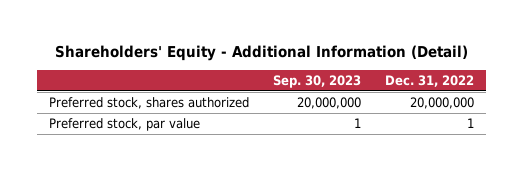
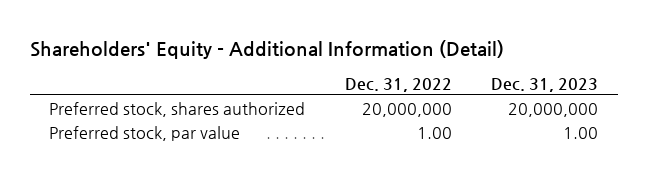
- | Sep. 30, 2023 | Dec. 31, 2022
+ | Dec. 31, 2022 | Dec. 31, 2023
- Preferred stock, par value | 1 | 1
+ Preferred stock, par value | 1.00 | 1.00

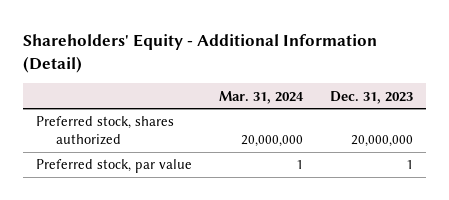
- | Dec. 31, 2022 | Dec. 31, 2023
+ | Mar. 31, 2024 | Dec. 31, 2023
- Preferred stock, par value | 1.00 | 1.00
+ Preferred stock, par value | 1 | 1

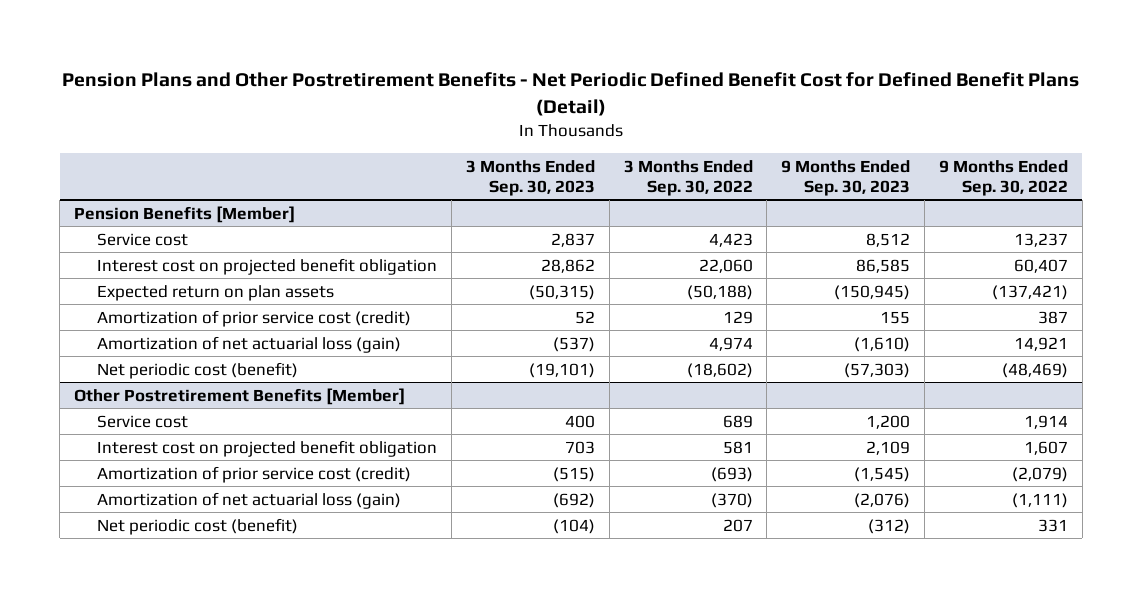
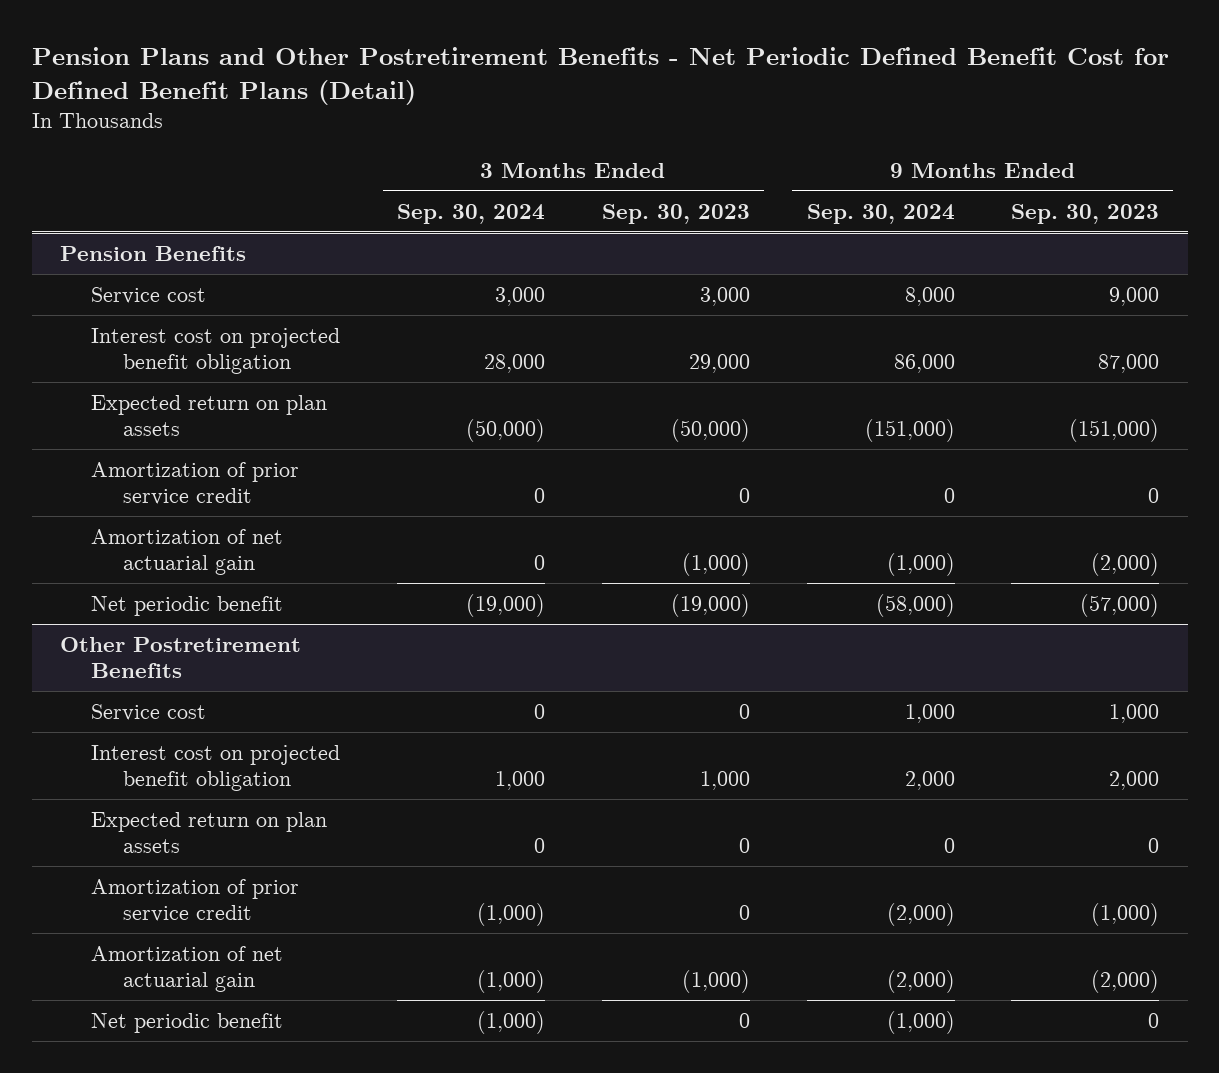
- | 3 Months Ended Sep. 30, 2023 | 3 Months Ended Sep. 30, 2022 | 9 Months Ended Sep. 30, 2023 | 9 Months Ended Sep. 30, 2022
+ | 3 Months Ended Sep. 30, 2024 | 3 Months Ended Sep. 30, 2023 | 9 Months Ended Sep. 30, 2024 | 9 Months Ended Sep. 30, 2023
- Pension Benefits [Member]
- Service cost | 2,837 | 4,423 | 8,512 | 13,237
- Interest cost on projected benefit obligation | 28,862 | 22,060 | 86,585 | 60,407
- Expected return on plan assets | (50,315) | (50,188) | (150,945) | (137,421)
- Amortization of prior service cost (credit) | 52 | 129 | 155 | 387
- Amortization of net actuarial loss (gain) | (537) | 4,974 | (1,610) | 14,921
- Net periodic cost (benefit) | (19,101) | (18,602) | (57,303) | (48,469)
- Other Postretirement Benefits [Member]
- Service cost | 400 | 689 | 1,200 | 1,914
- Interest cost on projected benefit obligation | 703 | 581 | 2,109 | 1,607
- Amortization of prior service cost (credit) | (515) | (693) | (1,545) | (2,079)
- Amortization of net actuarial loss (gain) | (692) | (370) | (2,076) | (1,111)
- Net periodic cost (benefit) | (104) | 207 | (312) | 331
+ Pension Benefits
+ Service cost | 3,000 | 3,000 | 8,000 | 9,000
+ Interest cost on projected benefit obligation | 28,000 | 29,000 | 86,000 | 87,000
+ Expected return on plan assets | (50,000) | (50,000) | (151,000) | (151,000)
+ Amortization of prior service credit | 0 | 0 | 0 | 0
+ Amortization of net actuarial gain | 0 | (1,000) | (1,000) | (2,000)
+ Net periodic benefit | (19,000) | (19,000) | (58,000) | (57,000)
+ Other Postretirement Benefits
+ Service cost | 0 | 0 | 1,000 | 1,000
+ Interest cost on projected benefit obligation | 1,000 | 1,000 | 2,000 | 2,000
+ Expected return on plan assets | 0 | 0 | 0 | 0
+ Amortization of prior service credit | (1,000) | 0 | (2,000) | (1,000)
+ Amortization of net actuarial gain | (1,000) | (1,000) | (2,000) | (2,000)
+ Net periodic benefit | (1,000) | 0 | (1,000) | 0

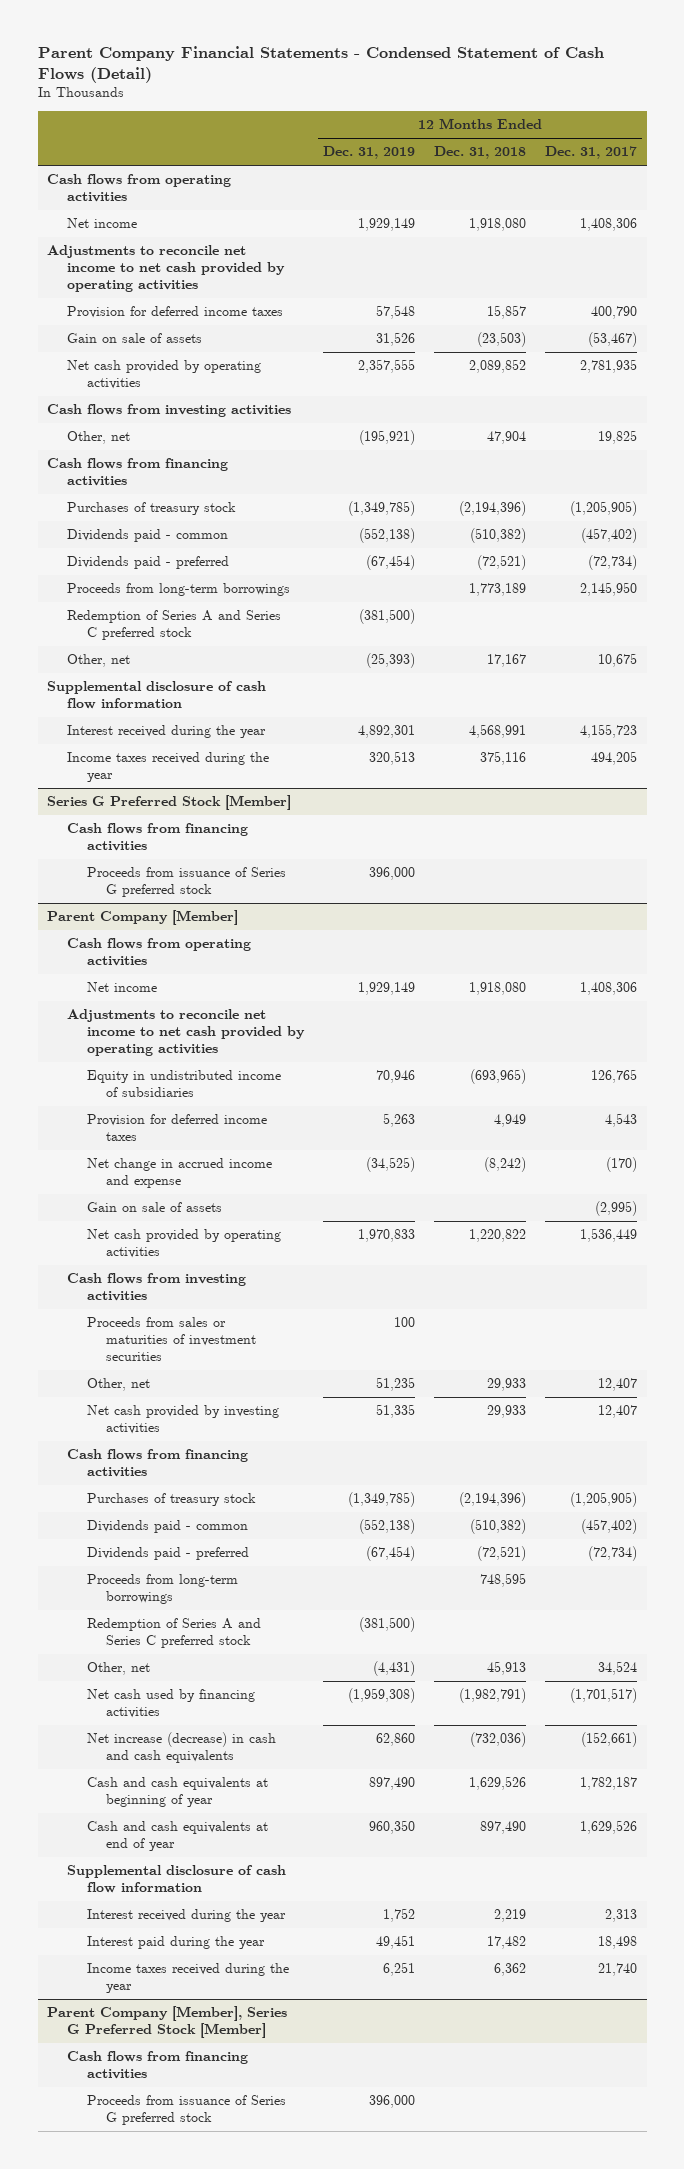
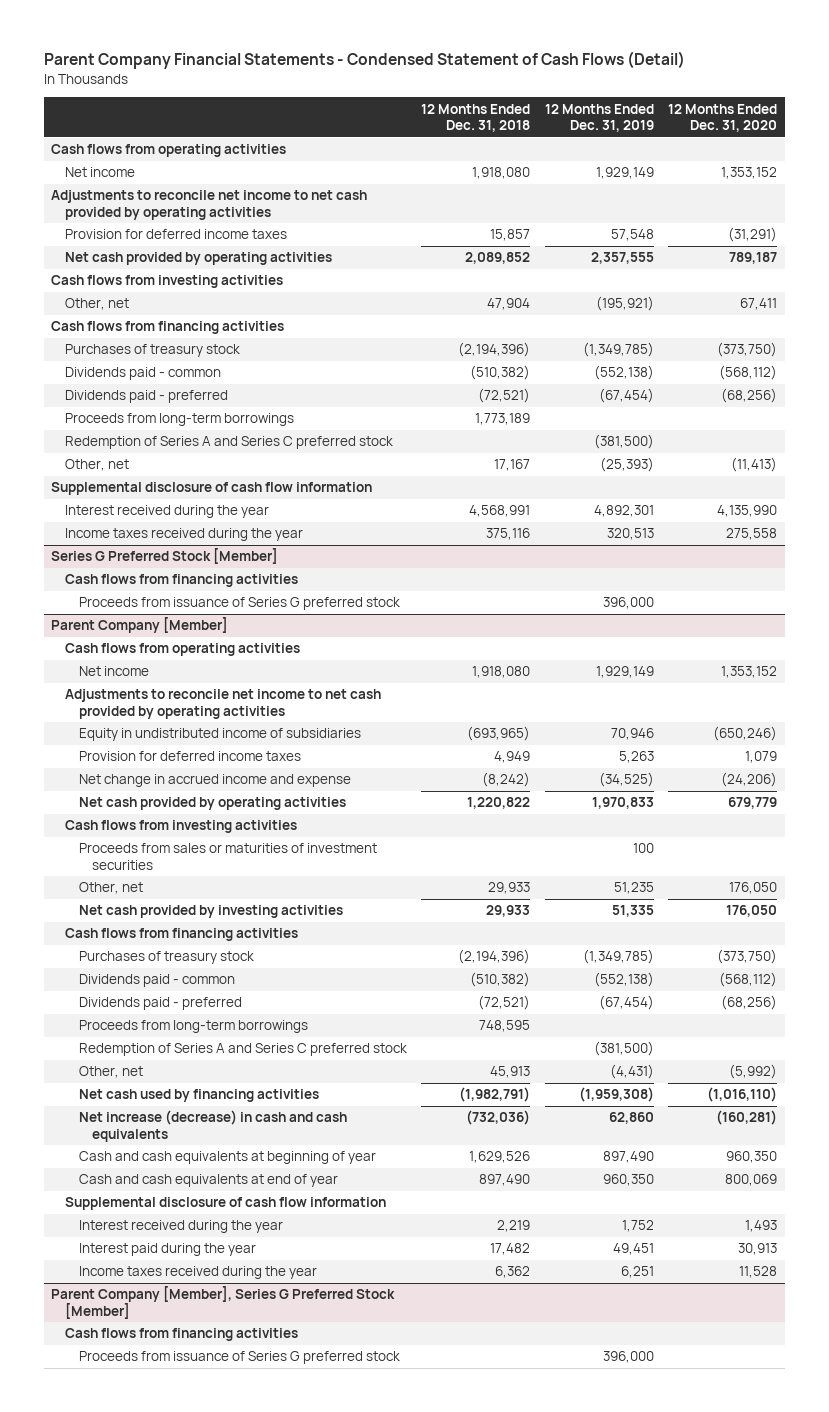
- | 12 Months Ended Dec. 31, 2019 | 12 Months Ended Dec. 31, 2018 | 12 Months Ended Dec. 31, 2017
+ | 12 Months Ended Dec. 31, 2018 | 12 Months Ended Dec. 31, 2019 | 12 Months Ended Dec. 31, 2020
- Gain on sale of assets | 31,526 | (23,503) | (53,467)
@ Parent Company [Member]
- Gain on sale of assets | | | (2,995)

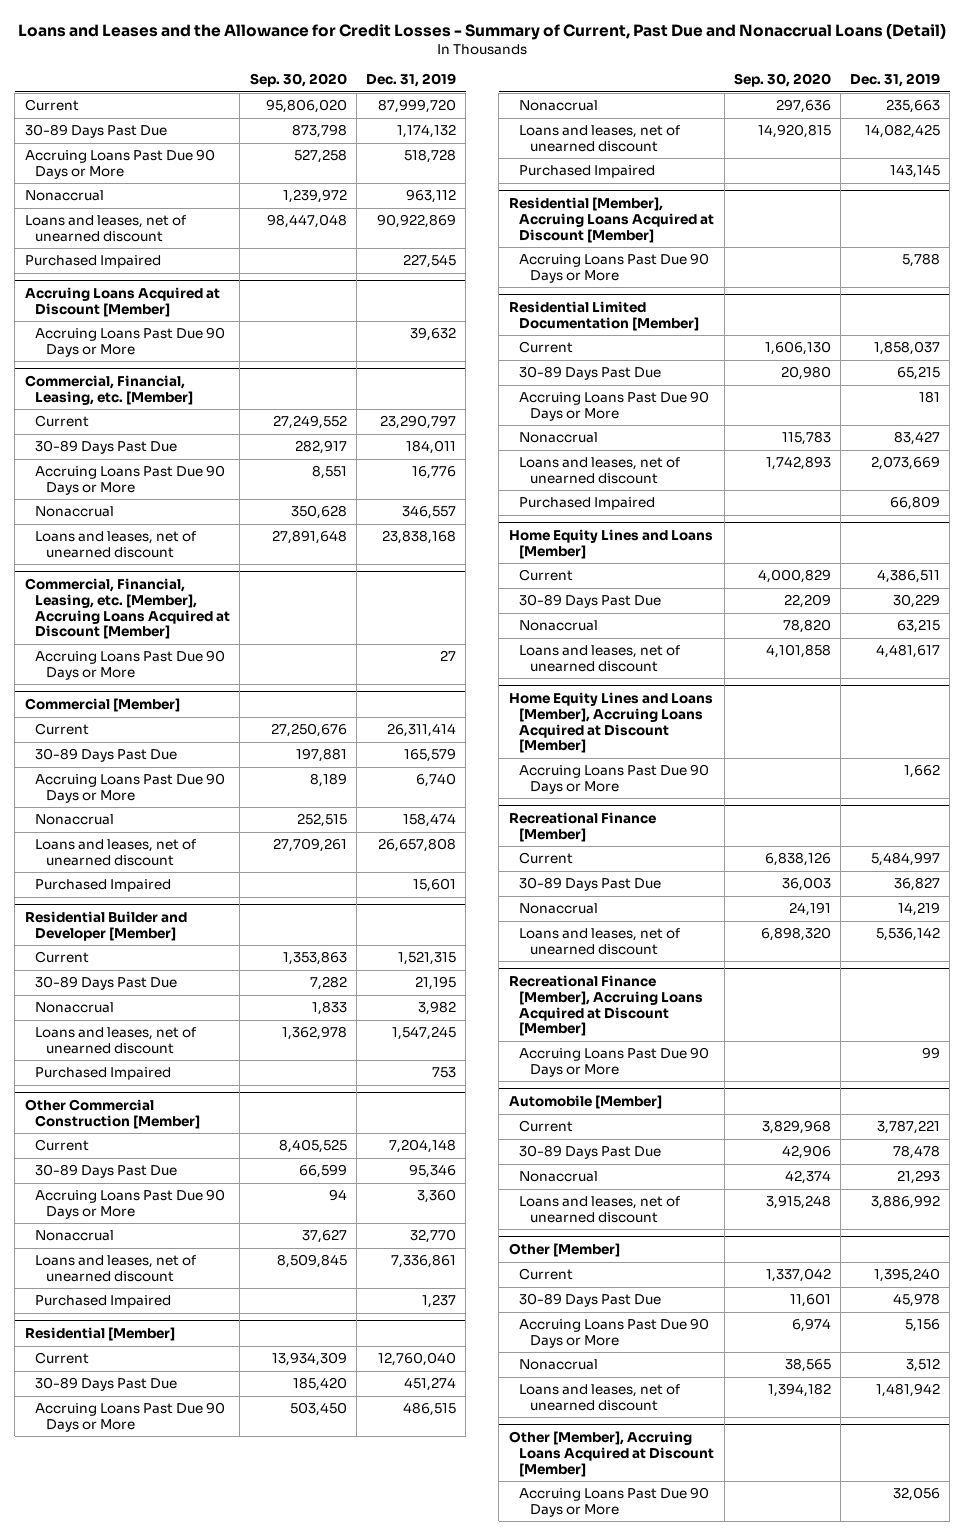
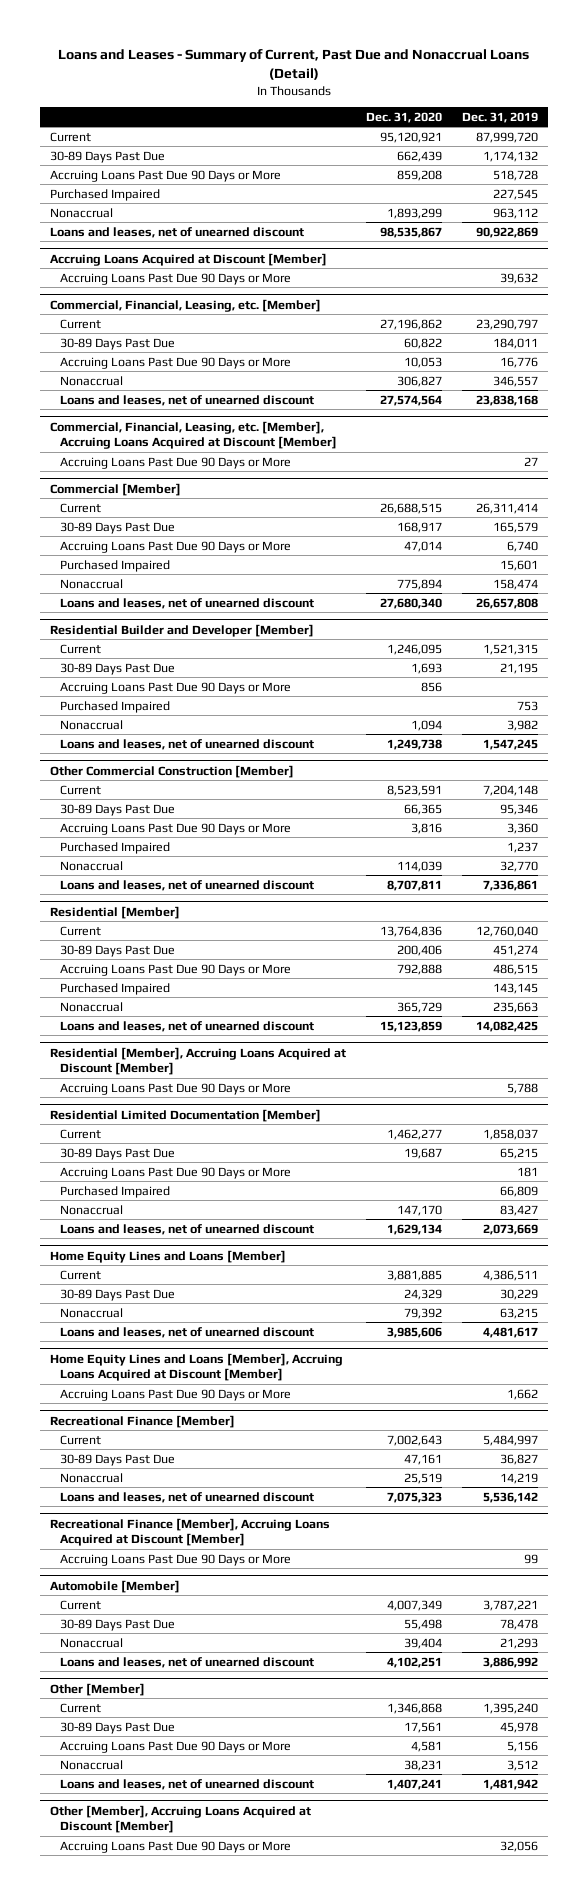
- Loans and Leases and the Allowance for Credit Losses - Summary of Current, Past Due and Nonaccrual Loans (Detail)
+ Loans and Leases - Summary of Current, Past Due and Nonaccrual Loans (Detail)
- | Sep. 30, 2020 | Dec. 31, 2019
+ | Dec. 31, 2020 | Dec. 31, 2019
moved up: Purchased Impaired | | 227,545
@ Commercial [Member]
moved up: Purchased Impaired | | 15,601
@ Residential Builder and Developer [Member]
+ Accruing Loans Past Due 90 Days or More | 856 |
moved up: Purchased Impaired | | 753
@ Other Commercial Construction [Member]
moved up: Purchased Impaired | | 1,237
@ Residential [Member]
moved up: Purchased Impaired | | 143,145
@ Residential Limited Documentation [Member]
moved up: Purchased Impaired | | 66,809

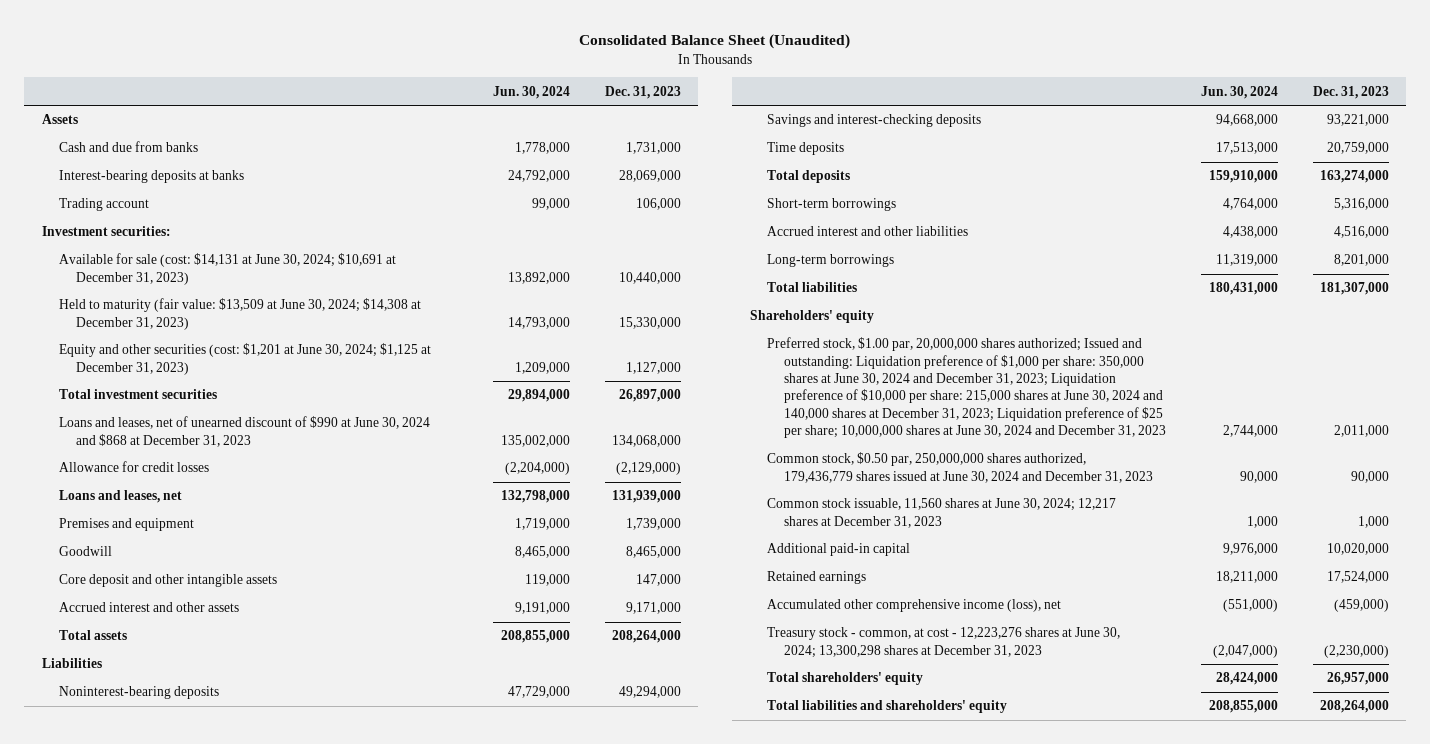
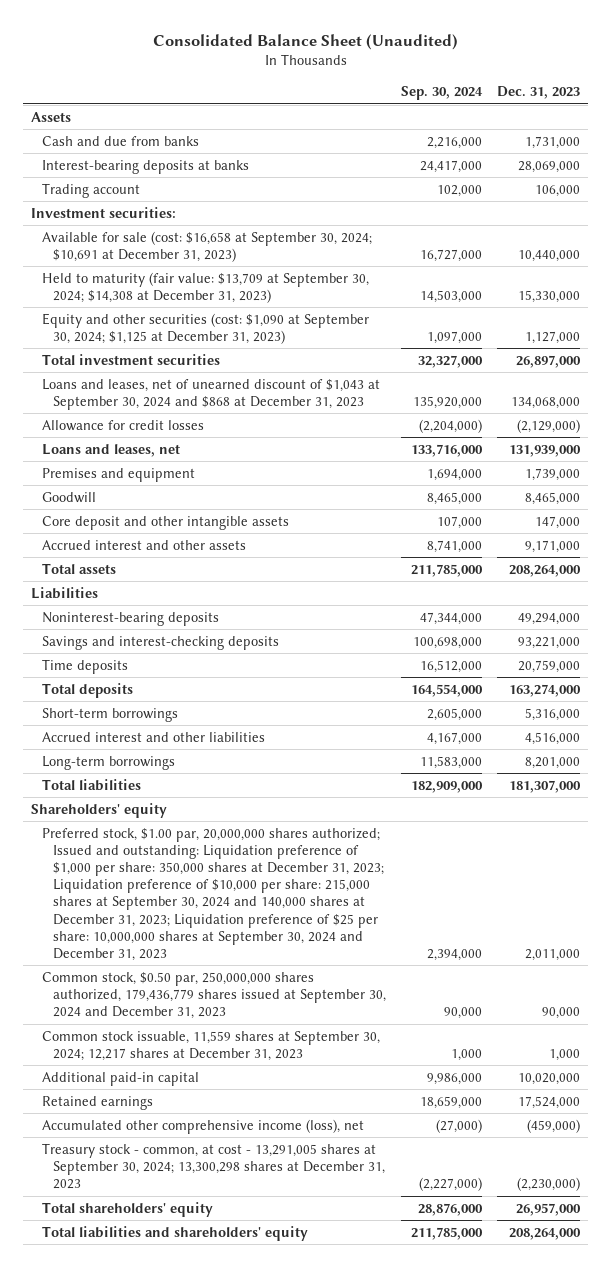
- | Jun. 30, 2024 | Dec. 31, 2023
+ | Sep. 30, 2024 | Dec. 31, 2023
- Available for sale (cost: $14,131 at June 30, 2024; $10,691 at December 31, 2023) | 13,892,000 | 10,440,000
- Held to maturity (fair value: $13,509 at June 30, 2024; $14,308 at December 31, 2023) | 14,793,000 | 15,330,000
- Equity and other securities (cost: $1,201 at June 30, 2024; $1,125 at December 31, 2023) | 1,209,000 | 1,127,000
+ Available for sale (cost: $16,658 at September 30, 2024; $10,691 at December 31, 2023) | 16,727,000 | 10,440,000
+ Held to maturity (fair value: $13,709 at September 30, 2024; $14,308 at December 31, 2023) | 14,503,000 | 15,330,000
+ Equity and other securities (cost: $1,090 at September 30, 2024; $1,125 at December 31, 2023) | 1,097,000 | 1,127,000
- Loans and leases, net of unearned discount of $990 at June 30, 2024 and $868 at December 31, 2023 | 135,002,000 | 134,068,000
+ Loans and leases, net of unearned discount of $1,043 at September 30, 2024 and $868 at December 31, 2023 | 135,920,000 | 134,068,000
- Preferred stock, $1.00 par, 20,000,000 shares authorized; Issued and outstanding: Liquidation preference of $1,000 per share: 350,000 shares at June 30, 2024 and December 31, 2023; Liquidation preference of $10,000 per share: 215,000 shares at June 30, 2024 and 140,000 shares at December 31, 2023; Liquidation preference of $25 per share; 10,000,000 shares at June 30, 2024 and December 31, 2023 | 2,744,000 | 2,011,000
- Common stock, $0.50 par, 250,000,000 shares authorized, 179,436,779 shares issued at June 30, 2024 and December 31, 2023 | 90,000 | 90,000
- Common stock issuable, 11,560 shares at June 30, 2024; 12,217 shares at December 31, 2023 | 1,000 | 1,000
+ Preferred stock, $1.00 par, 20,000,000 shares authorized; Issued and outstanding: Liquidation preference of $1,000 per share: 350,000 shares at December 31, 2023; Liquidation preference of $10,000 per share: 215,000 shares at September 30, 2024 and 140,000 shares at December 31, 2023; Liquidation preference of $25 per share: 10,000,000 shares at September 30, 2024 and December 31, 2023 | 2,394,000 | 2,011,000
+ Common stock, $0.50 par, 250,000,000 shares authorized, 179,436,779 shares issued at September 30, 2024 and December 31, 2023 | 90,000 | 90,000
+ Common stock issuable, 11,559 shares at September 30, 2024; 12,217 shares at December 31, 2023 | 1,000 | 1,000
- Treasury stock - common, at cost - 12,223,276 shares at June 30, 2024; 13,300,298 shares at December 31, 2023 | (2,047,000) | (2,230,000)
+ Treasury stock - common, at cost - 13,291,005 shares at September 30, 2024; 13,300,298 shares at December 31, 2023 | (2,227,000) | (2,230,000)

